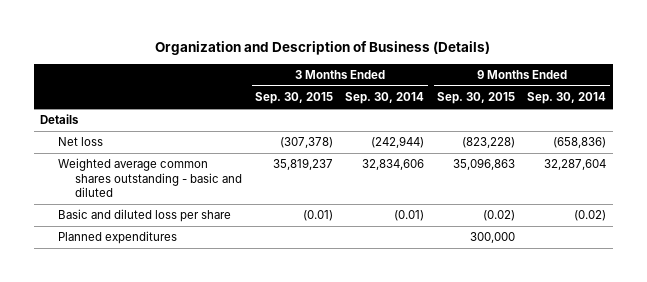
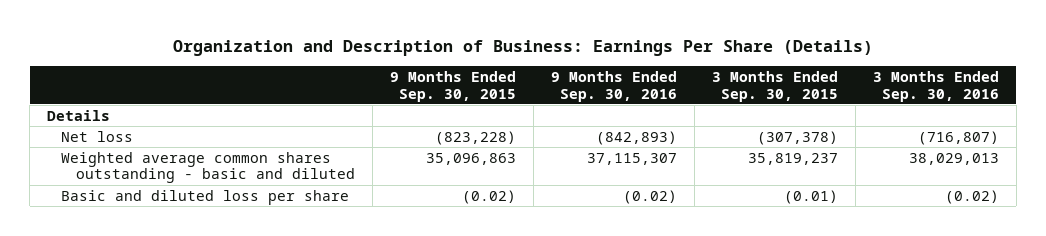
- Organization and Description of Business (Details)
+ Organization and Description of Business: Earnings Per Share (Details)
- | 3 Months Ended Sep. 30, 2015 | 3 Months Ended Sep. 30, 2014 | 9 Months Ended Sep. 30, 2015 | 9 Months Ended Sep. 30, 2014
+ | 9 Months Ended Sep. 30, 2015 | 9 Months Ended Sep. 30, 2016 | 3 Months Ended Sep. 30, 2015 | 3 Months Ended Sep. 30, 2016
- Planned expenditures | | | 300,000 |

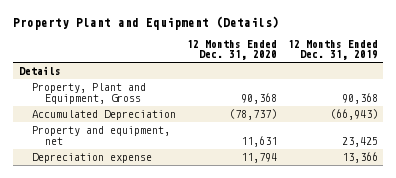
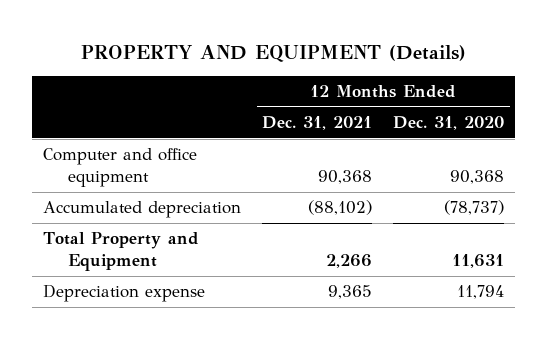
- Property Plant and Equipment (Details)
+ PROPERTY AND EQUIPMENT (Details)
- | 12 Months Ended Dec. 31, 2020 | 12 Months Ended Dec. 31, 2019
+ | 12 Months Ended Dec. 31, 2021 | 12 Months Ended Dec. 31, 2020
- Details
- Property, Plant and Equipment, Gross | 90,368 | 90,368
- Accumulated Depreciation | (78,737) | (66,943)
- Property and equipment, net | 11,631 | 23,425
+ Computer and office equipment | 90,368 | 90,368
+ Accumulated depreciation | (88,102) | (78,737)
+ Total Property and Equipment | 2,266 | 11,631

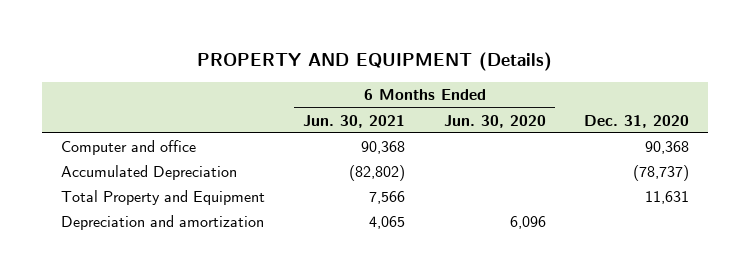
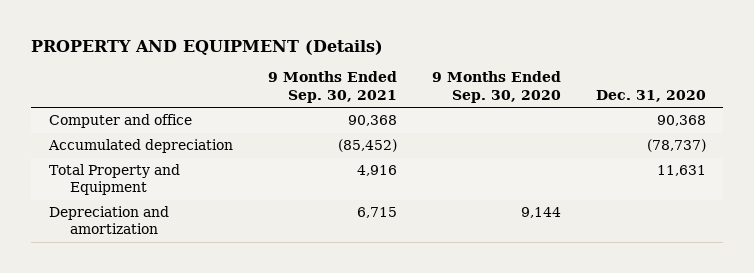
- | 6 Months Ended Jun. 30, 2021 | 6 Months Ended Jun. 30, 2020 | Dec. 31, 2020
+ | 9 Months Ended Sep. 30, 2021 | 9 Months Ended Sep. 30, 2020 | Dec. 31, 2020
- Accumulated Depreciation | (82,802) | | (78,737)
+ Accumulated depreciation | (85,452) | | (78,737)

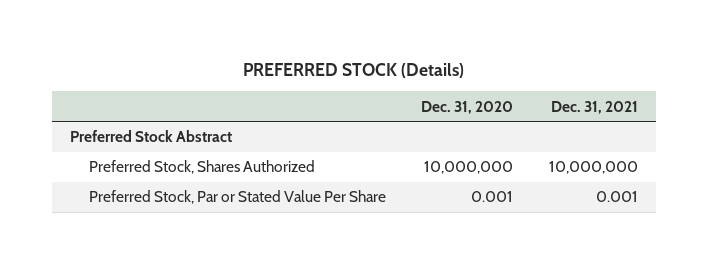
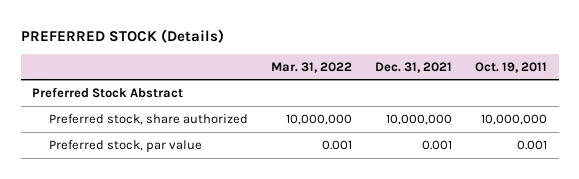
- | Dec. 31, 2020 | Dec. 31, 2021
+ | Mar. 31, 2022 | Dec. 31, 2021 | Oct. 19, 2011
- Preferred Stock, Shares Authorized | 10,000,000 | 10,000,000
- Preferred Stock, Par or Stated Value Per Share | 0.001 | 0.001
+ Preferred stock, share authorized | 10,000,000 | 10,000,000 | 10,000,000
+ Preferred stock, par value | 0.001 | 0.001 | 0.001

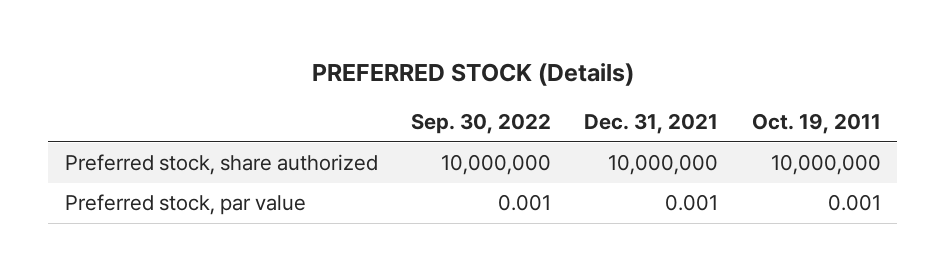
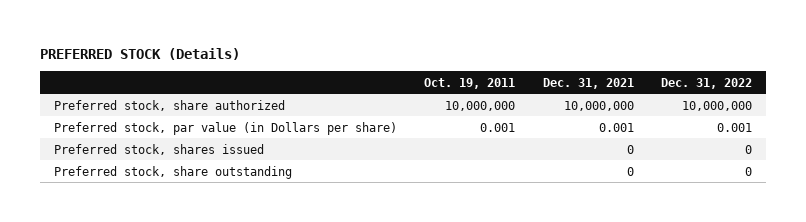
- | Sep. 30, 2022 | Dec. 31, 2021 | Oct. 19, 2011
+ | Oct. 19, 2011 | Dec. 31, 2021 | Dec. 31, 2022
- Preferred stock, par value | 0.001 | 0.001 | 0.001
+ Preferred stock, par value (in Dollars per share) | 0.001 | 0.001 | 0.001
+ Preferred stock, shares issued | | 0 | 0
+ Preferred stock, share outstanding | | 0 | 0

